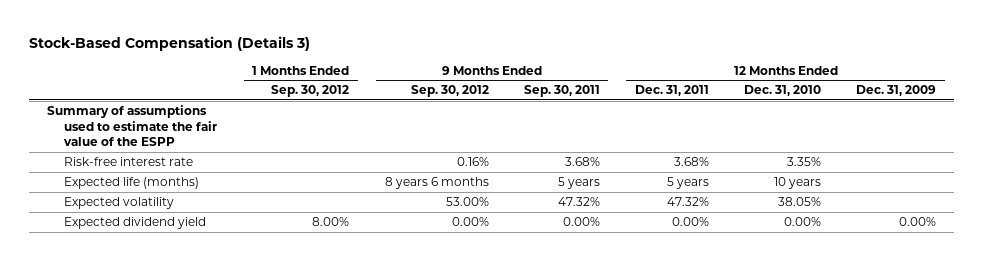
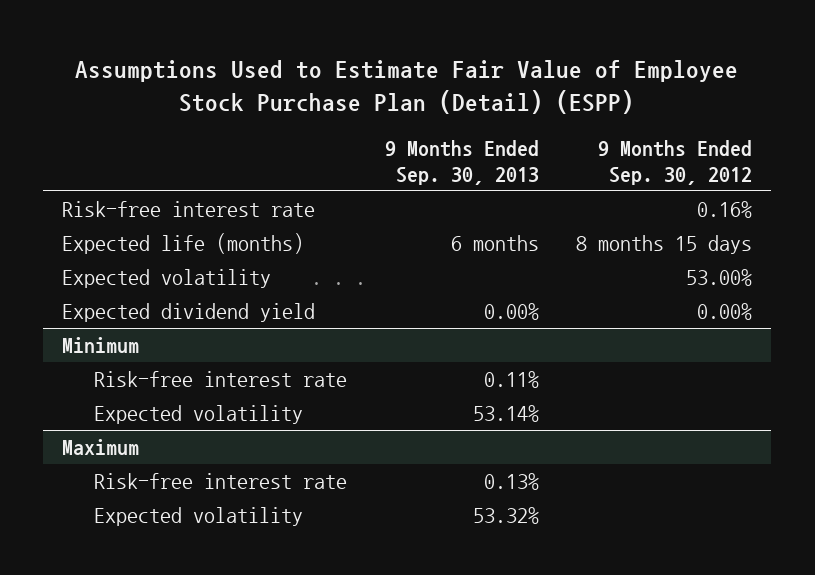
- Stock-Based Compensation (Details 3)
+ Assumptions Used to Estimate Fair Value of Employee Stock Purchase Plan (Detail) (ESPP)
- | 1 Months Ended Sep. 30, 2012 | 9 Months Ended Sep. 30, 2012 | 9 Months Ended Sep. 30, 2011 | 12 Months Ended Dec. 31, 2011 | 12 Months Ended Dec. 31, 2010 | 12 Months Ended Dec. 31, 2009
+ | 9 Months Ended Sep. 30, 2013 | 9 Months Ended Sep. 30, 2012
- Summary of assumptions used to estimate the fair value of the ESPP
- Expected life (months) | | 8 years 6 months | 5 years | 5 years | 10 years |
+ Expected life (months) | 6 months | 8 months 15 days
+ Minimum
+ Risk-free interest rate | 0.11% |
+ Expected volatility | 53.14% |
+ Maximum
+ Risk-free interest rate | 0.13% |
+ Expected volatility | 53.32% |

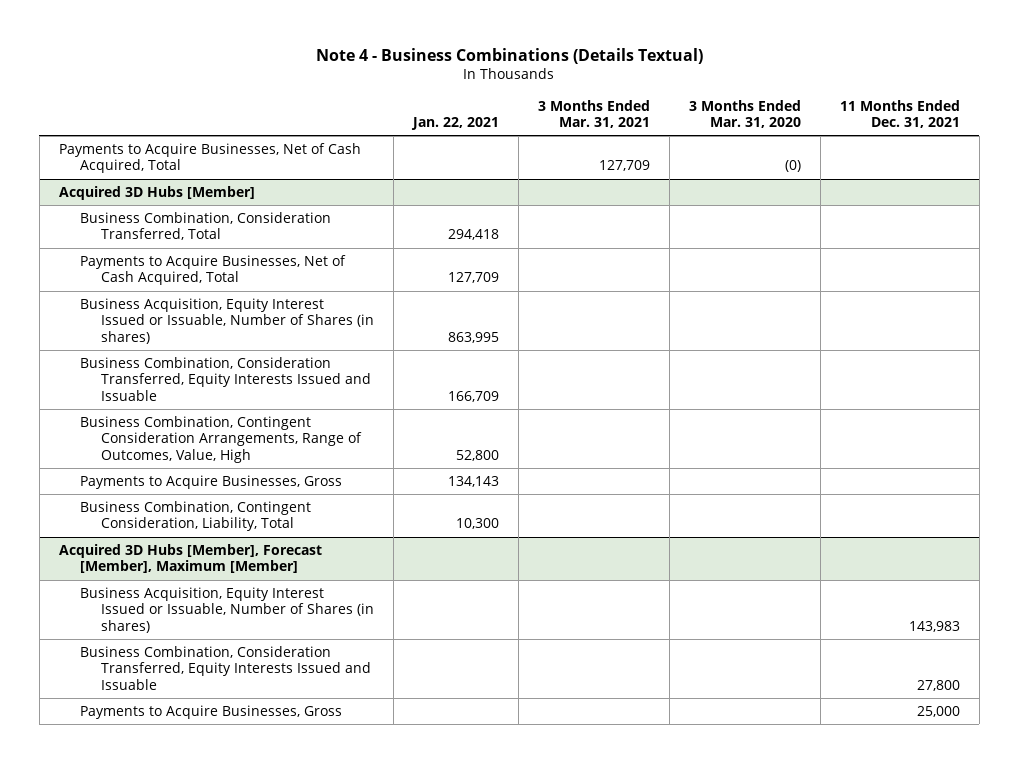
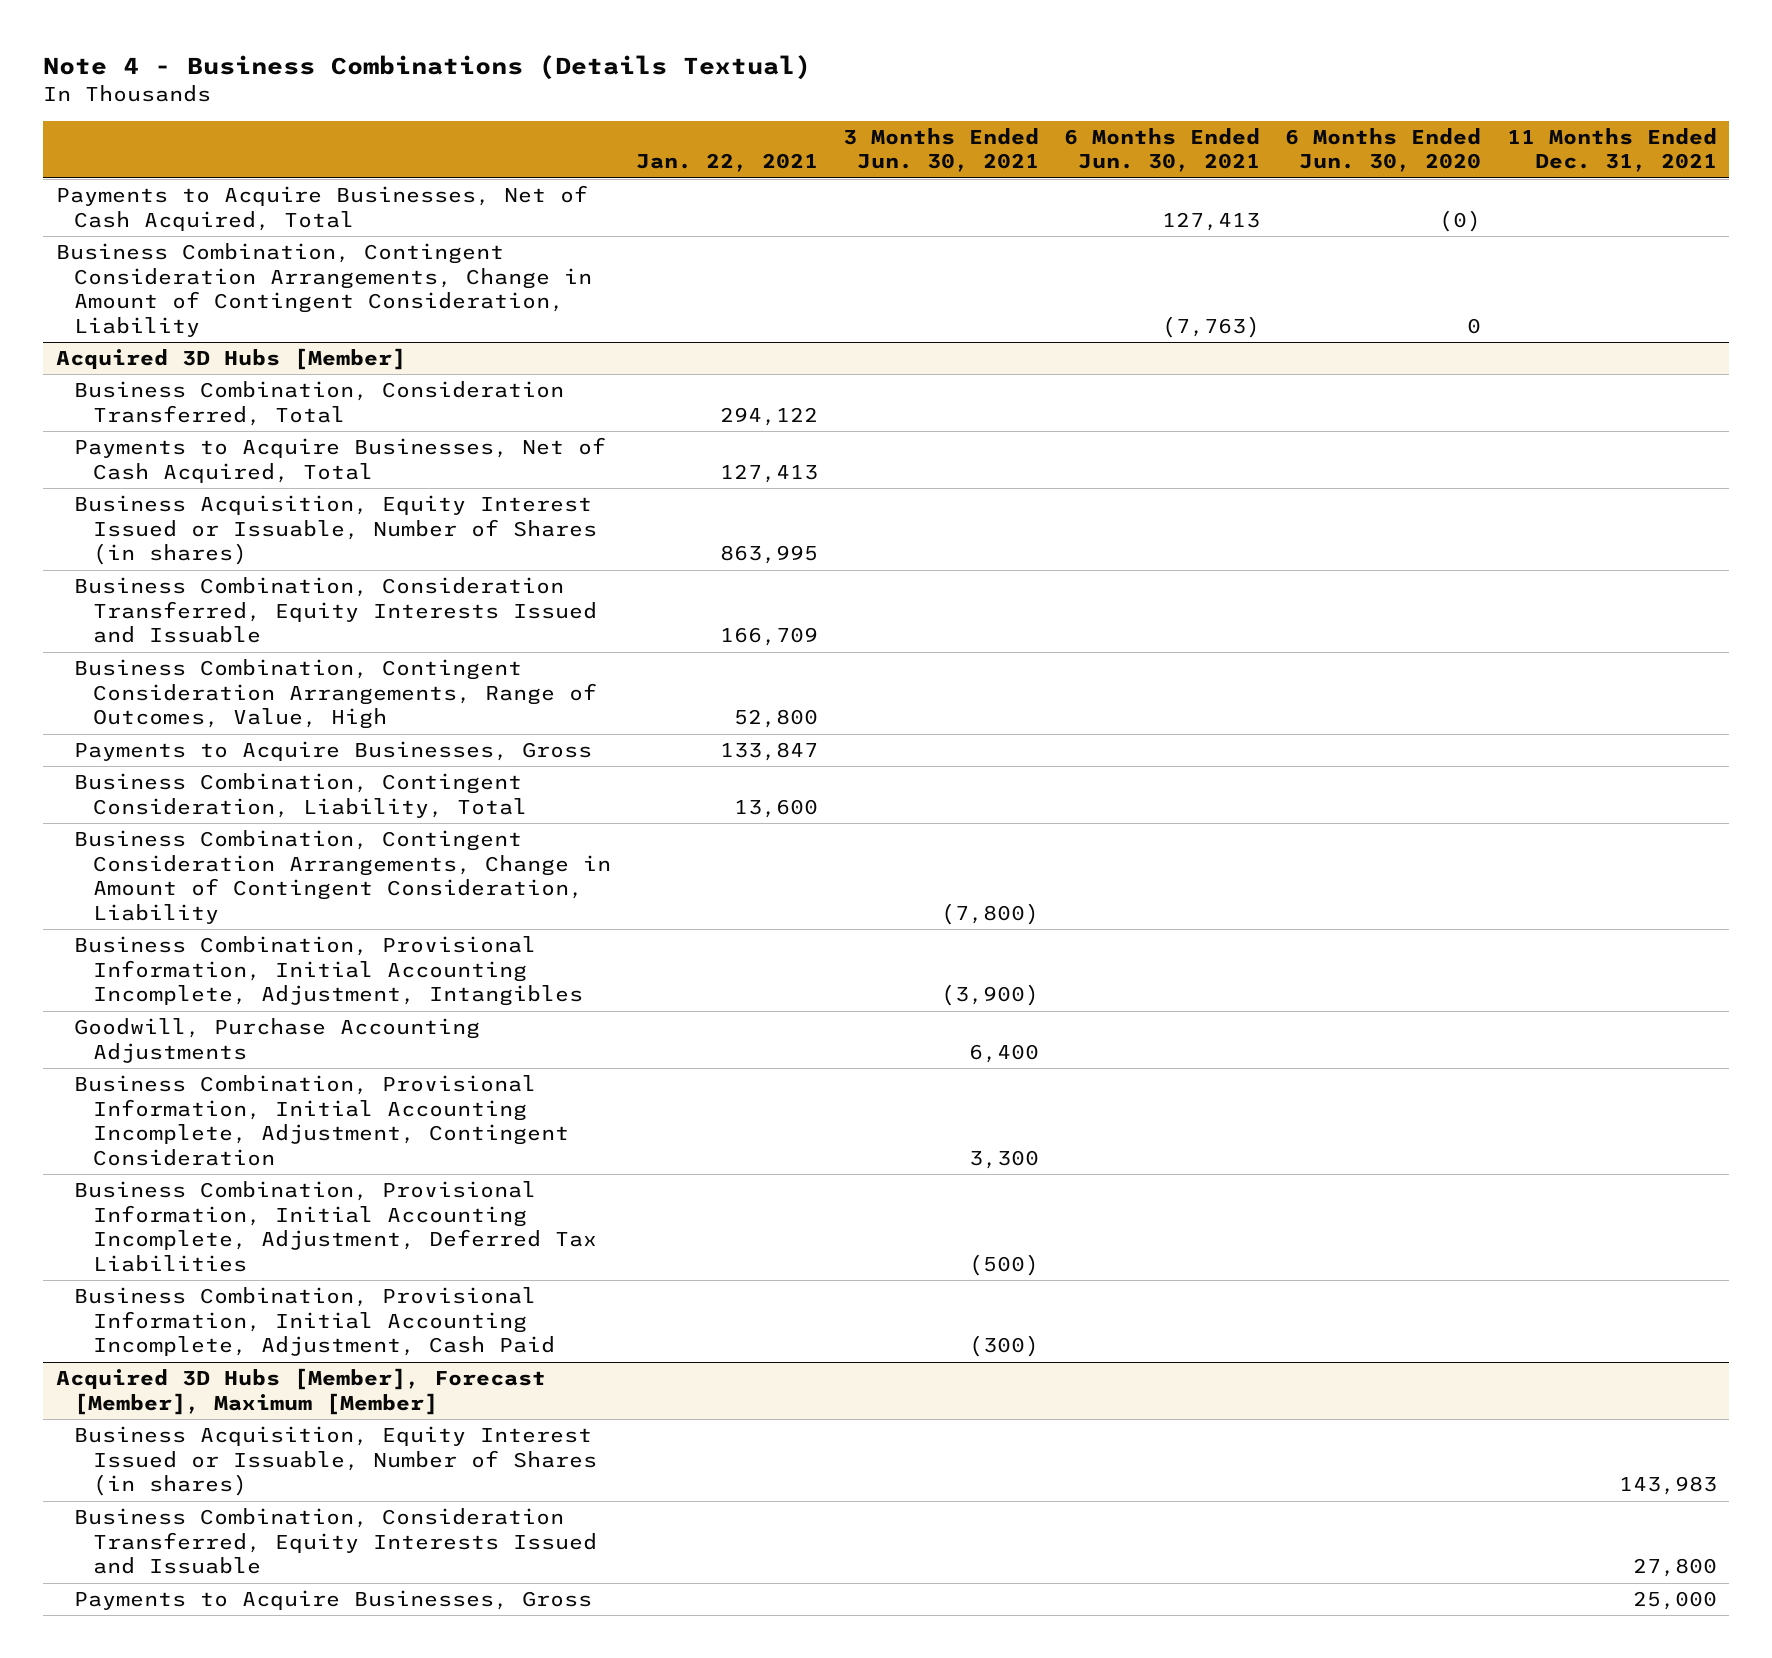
- | Jan. 22, 2021 | 3 Months Ended Mar. 31, 2021 | 3 Months Ended Mar. 31, 2020 | 11 Months Ended Dec. 31, 2021
+ | Jan. 22, 2021 | 3 Months Ended Jun. 30, 2021 | 6 Months Ended Jun. 30, 2021 | 6 Months Ended Jun. 30, 2020 | 11 Months Ended Dec. 31, 2021
+ Business Combination, Contingent Consideration Arrangements, Change in Amount of Contingent Consideration, Liability | | | (7,763) | 0 |
@ Acquired 3D Hubs [Member]
- Business Combination, Consideration Transferred, Total | 294,418 | | |
- Payments to Acquire Businesses, Net of Cash Acquired, Total | 127,709 | | |
+ Business Combination, Consideration Transferred, Total | 294,122 | | | |
+ Payments to Acquire Businesses, Net of Cash Acquired, Total | 127,413 | | | |
- Payments to Acquire Businesses, Gross | 134,143 | | |
- Business Combination, Contingent Consideration, Liability, Total | 10,300 | | |
+ Payments to Acquire Businesses, Gross | 133,847 | | | |
+ Business Combination, Contingent Consideration, Liability, Total | 13,600 | | | |
+ Business Combination, Contingent Consideration Arrangements, Change in Amount of Contingent Consideration, Liability | | (7,800) | | |
+ Business Combination, Provisional Information, Initial Accounting Incomplete, Adjustment, Intangibles | | (3,900) | | |
+ Goodwill, Purchase Accounting Adjustments | | 6,400 | | |
+ Business Combination, Provisional Information, Initial Accounting Incomplete, Adjustment, Contingent Consideration | | 3,300 | | |
+ Business Combination, Provisional Information, Initial Accounting Incomplete, Adjustment, Deferred Tax Liabilities | | (500) | | |
+ Business Combination, Provisional Information, Initial Accounting Incomplete, Adjustment, Cash Paid | | (300) | | |

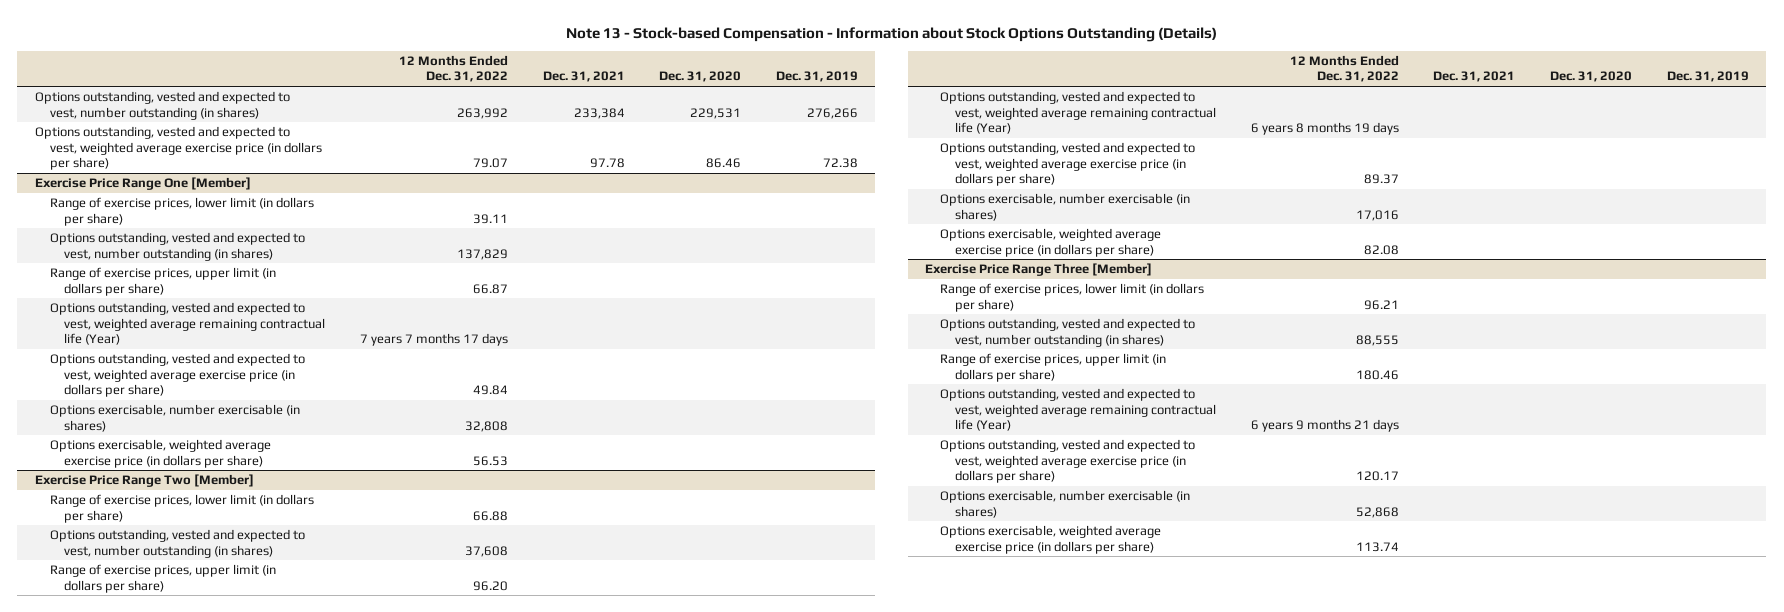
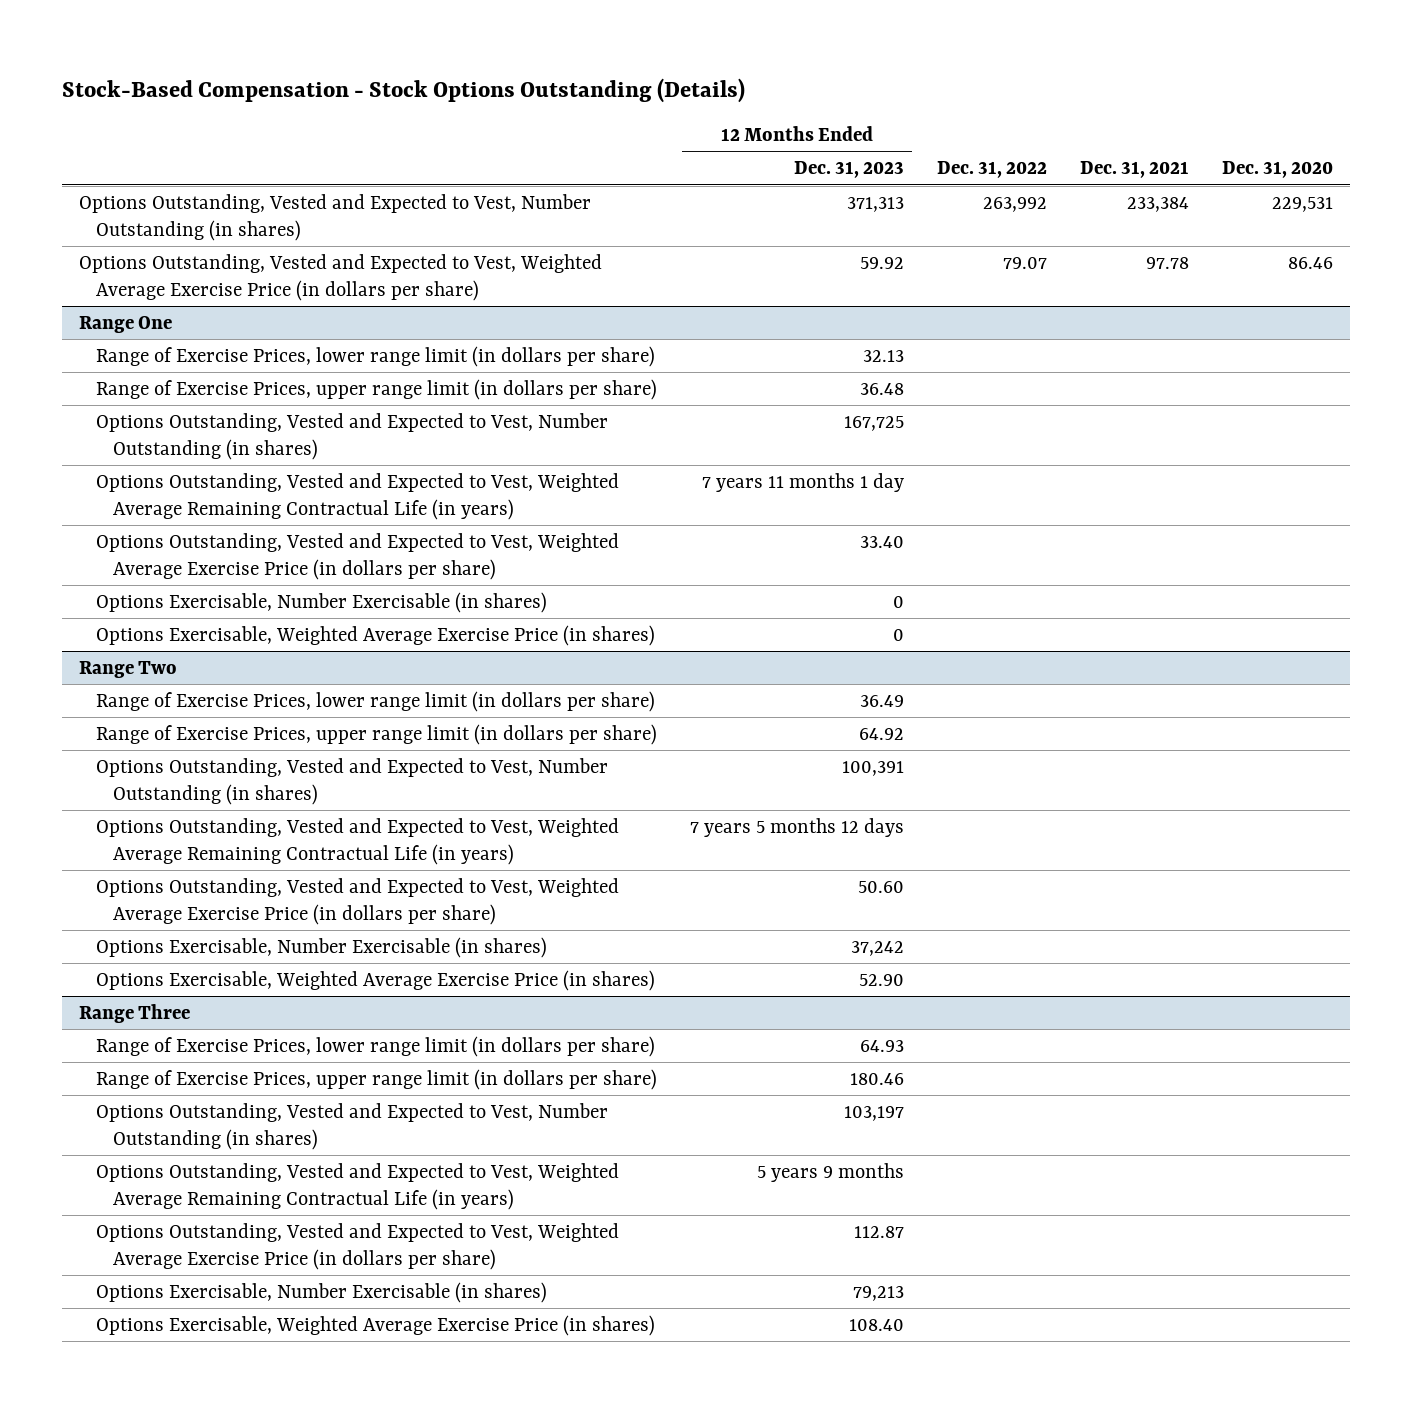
- Note 13 - Stock-based Compensation - Information about Stock Options Outstanding (Details)
+ Stock-Based Compensation - Stock Options Outstanding (Details)
- | 12 Months Ended Dec. 31, 2022 | Dec. 31, 2021 | Dec. 31, 2020 | Dec. 31, 2019
+ | 12 Months Ended Dec. 31, 2023 | Dec. 31, 2022 | Dec. 31, 2021 | Dec. 31, 2020
- Options outstanding, vested and expected to vest, number outstanding (in shares) | 263,992 | 233,384 | 229,531 | 276,266
- Options outstanding, vested and expected to vest, weighted average exercise price (in dollars per share) | 79.07 | 97.78 | 86.46 | 72.38
- Exercise Price Range One [Member]
- Range of exercise prices, lower limit (in dollars per share) | 39.11 | | |
- Options outstanding, vested and expected to vest, number outstanding (in shares) | 137,829 | | |
- Range of exercise prices, upper limit (in dollars per share) | 66.87 | | |
- Options outstanding, vested and expected to vest, weighted average remaining contractual life (Year) | 7 years 7 months 17 days | | |
- Options outstanding, vested and expected to vest, weighted average exercise price (in dollars per share) | 49.84 | | |
- Options exercisable, number exercisable (in shares) | 32,808 | | |
- Options exercisable, weighted average exercise price (in dollars per share) | 56.53 | | |
- Exercise Price Range Two [Member]
- Range of exercise prices, lower limit (in dollars per share) | 66.88 | | |
- Options outstanding, vested and expected to vest, number outstanding (in shares) | 37,608 | | |
- Range of exercise prices, upper limit (in dollars per share) | 96.20 | | |
- Options outstanding, vested and expected to vest, weighted average remaining contractual life (Year) | 6 years 8 months 19 days | | |
- Options outstanding, vested and expected to vest, weighted average exercise price (in dollars per share) | 89.37 | | |
- Options exercisable, number exercisable (in shares) | 17,016 | | |
- Options exercisable, weighted average exercise price (in dollars per share) | 82.08 | | |
- Exercise Price Range Three [Member]
- Range of exercise prices, lower limit (in dollars per share) | 96.21 | | |
- Options outstanding, vested and expected to vest, number outstanding (in shares) | 88,555 | | |
- Range of exercise prices, upper limit (in dollars per share) | 180.46 | | |
- Options outstanding, vested and expected to vest, weighted average remaining contractual life (Year) | 6 years 9 months 21 days | | |
- Options outstanding, vested and expected to vest, weighted average exercise price (in dollars per share) | 120.17 | | |
- Options exercisable, number exercisable (in shares) | 52,868 | | |
- Options exercisable, weighted average exercise price (in dollars per share) | 113.74 | | |
+ Options Outstanding, Vested and Expected to Vest, Number Outstanding (in shares) | 371,313 | 263,992 | 233,384 | 229,531
+ Options Outstanding, Vested and Expected to Vest, Weighted Average Exercise Price (in dollars per share) | 59.92 | 79.07 | 97.78 | 86.46
+ Range One
+ Range of Exercise Prices, lower range limit (in dollars per share) | 32.13 | | |
+ Range of Exercise Prices, upper range limit (in dollars per share) | 36.48 | | |
+ Options Outstanding, Vested and Expected to Vest, Number Outstanding (in shares) | 167,725 | | |
+ Options Outstanding, Vested and Expected to Vest, Weighted Average Remaining Contractual Life (in years) | 7 years 11 months 1 day | | |
+ Options Outstanding, Vested and Expected to Vest, Weighted Average Exercise Price (in dollars per share) | 33.40 | | |
+ Options Exercisable, Number Exercisable (in shares) | 0 | | |
+ Options Exercisable, Weighted Average Exercise Price (in shares) | 0 | | |
+ Range Two
+ Range of Exercise Prices, lower range limit (in dollars per share) | 36.49 | | |
+ Range of Exercise Prices, upper range limit (in dollars per share) | 64.92 | | |
+ Options Outstanding, Vested and Expected to Vest, Number Outstanding (in shares) | 100,391 | | |
+ Options Outstanding, Vested and Expected to Vest, Weighted Average Remaining Contractual Life (in years) | 7 years 5 months 12 days | | |
+ Options Outstanding, Vested and Expected to Vest, Weighted Average Exercise Price (in dollars per share) | 50.60 | | |
+ Options Exercisable, Number Exercisable (in shares) | 37,242 | | |
+ Options Exercisable, Weighted Average Exercise Price (in shares) | 52.90 | | |
+ Range Three
+ Range of Exercise Prices, lower range limit (in dollars per share) | 64.93 | | |
+ Range of Exercise Prices, upper range limit (in dollars per share) | 180.46 | | |
+ Options Outstanding, Vested and Expected to Vest, Number Outstanding (in shares) | 103,197 | | |
+ Options Outstanding, Vested and Expected to Vest, Weighted Average Remaining Contractual Life (in years) | 5 years 9 months | | |
+ Options Outstanding, Vested and Expected to Vest, Weighted Average Exercise Price (in dollars per share) | 112.87 | | |
+ Options Exercisable, Number Exercisable (in shares) | 79,213 | | |
+ Options Exercisable, Weighted Average Exercise Price (in shares) | 108.40 | | |

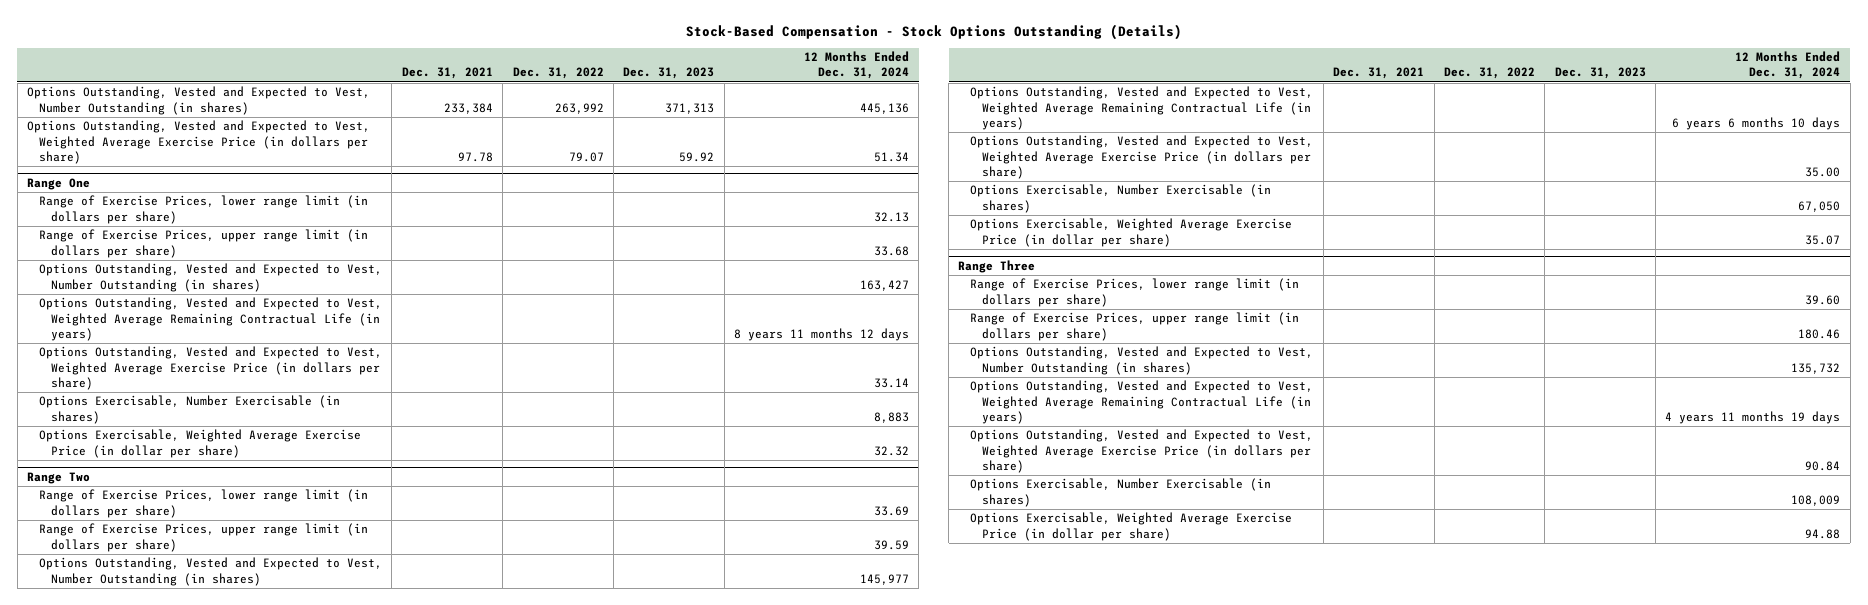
- | 12 Months Ended Dec. 31, 2023 | Dec. 31, 2022 | Dec. 31, 2021 | Dec. 31, 2020
+ | Dec. 31, 2021 | Dec. 31, 2022 | Dec. 31, 2023 | 12 Months Ended Dec. 31, 2024
@ Range One
- Options Exercisable, Weighted Average Exercise Price (in shares) | 0 | | |
+ Options Exercisable, Weighted Average Exercise Price (in dollar per share) | | | | 32.32
@ Range Two
- Options Exercisable, Weighted Average Exercise Price (in shares) | 52.90 | | |
+ Options Exercisable, Weighted Average Exercise Price (in dollar per share) | | | | 35.07
@ Range Three
- Options Exercisable, Weighted Average Exercise Price (in shares) | 108.40 | | |
+ Options Exercisable, Weighted Average Exercise Price (in dollar per share) | | | | 94.88

